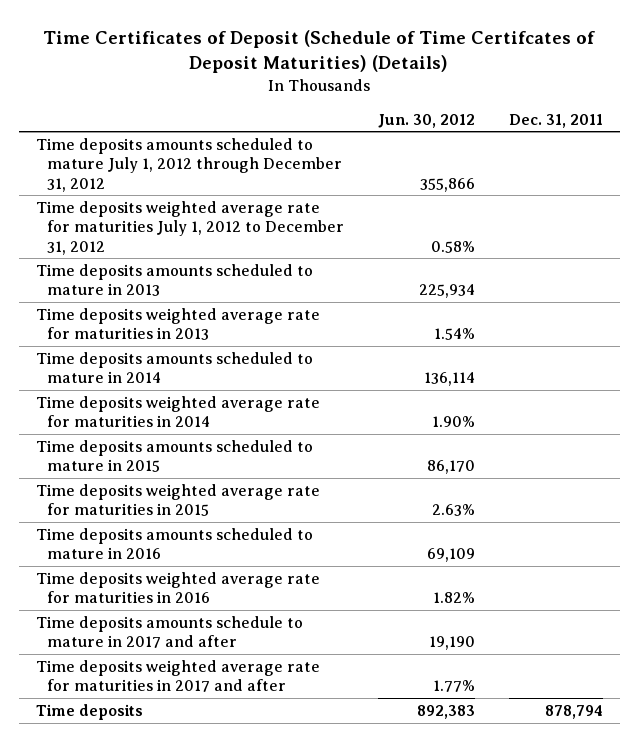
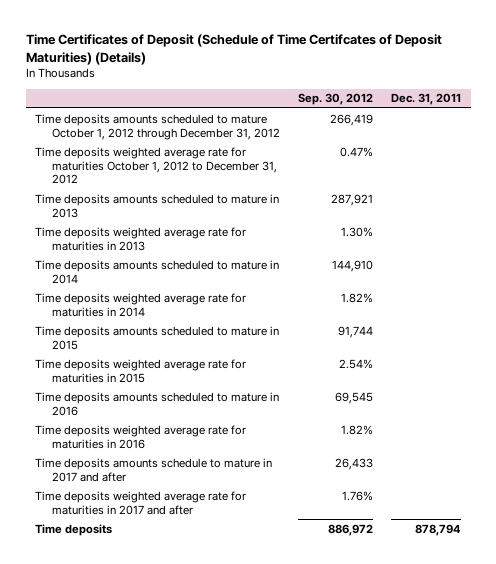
- | Jun. 30, 2012 | Dec. 31, 2011
+ | Sep. 30, 2012 | Dec. 31, 2011
- Time deposits amounts scheduled to mature July 1, 2012 through December 31, 2012 | 355,866 |
- Time deposits weighted average rate for maturities July 1, 2012 to December 31, 2012 | 0.58% |
+ Time deposits amounts scheduled to mature October 1, 2012 through December 31, 2012 | 266,419 |
+ Time deposits weighted average rate for maturities October 1, 2012 to December 31, 2012 | 0.47% |

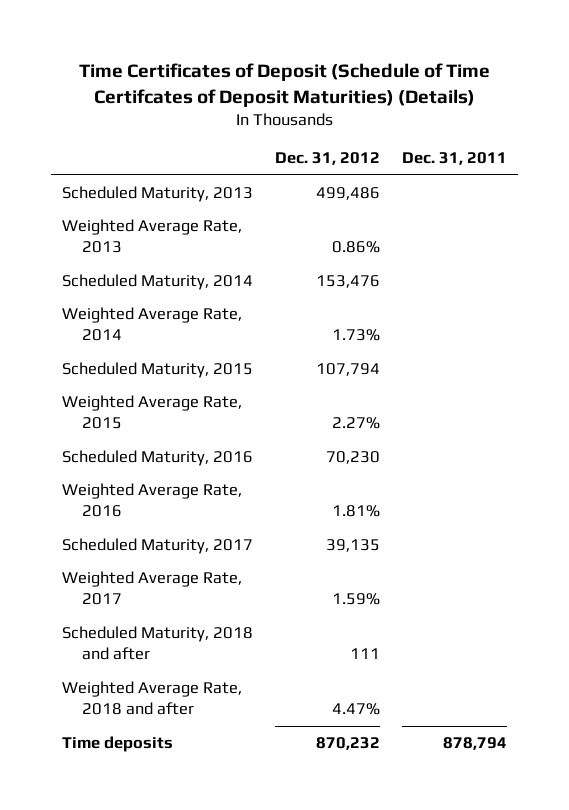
- | Sep. 30, 2012 | Dec. 31, 2011
+ | Dec. 31, 2012 | Dec. 31, 2011
- Time deposits amounts scheduled to mature October 1, 2012 through December 31, 2012 | 266,419 |
- Time deposits weighted average rate for maturities October 1, 2012 to December 31, 2012 | 0.47% |
- Time deposits amounts scheduled to mature in 2013 | 287,921 |
- Time deposits weighted average rate for maturities in 2013 | 1.30% |
- Time deposits amounts scheduled to mature in 2014 | 144,910 |
- Time deposits weighted average rate for maturities in 2014 | 1.82% |
- Time deposits amounts scheduled to mature in 2015 | 91,744 |
- Time deposits weighted average rate for maturities in 2015 | 2.54% |
- Time deposits amounts scheduled to mature in 2016 | 69,545 |
- Time deposits weighted average rate for maturities in 2016 | 1.82% |
- Time deposits amounts schedule to mature in 2017 and after | 26,433 |
- Time deposits weighted average rate for maturities in 2017 and after | 1.76% |
+ Scheduled Maturity, 2013 | 499,486 |
+ Weighted Average Rate, 2013 | 0.86% |
+ Scheduled Maturity, 2014 | 153,476 |
+ Weighted Average Rate, 2014 | 1.73% |
+ Scheduled Maturity, 2015 | 107,794 |
+ Weighted Average Rate, 2015 | 2.27% |
+ Scheduled Maturity, 2016 | 70,230 |
+ Weighted Average Rate, 2016 | 1.81% |
+ Scheduled Maturity, 2017 | 39,135 |
+ Weighted Average Rate, 2017 | 1.59% |
+ Scheduled Maturity, 2018 and after | 111 |
+ Weighted Average Rate, 2018 and after | 4.47% |

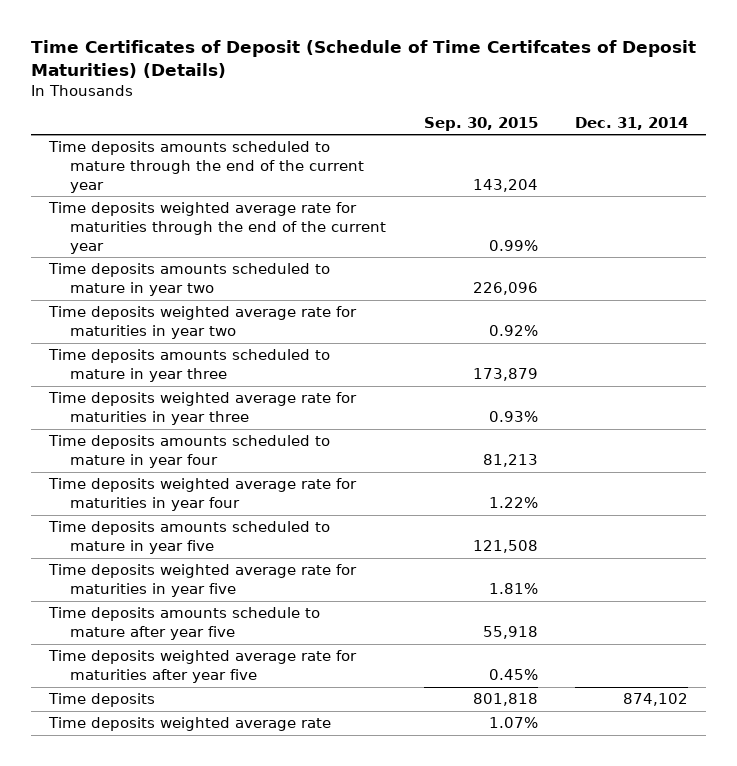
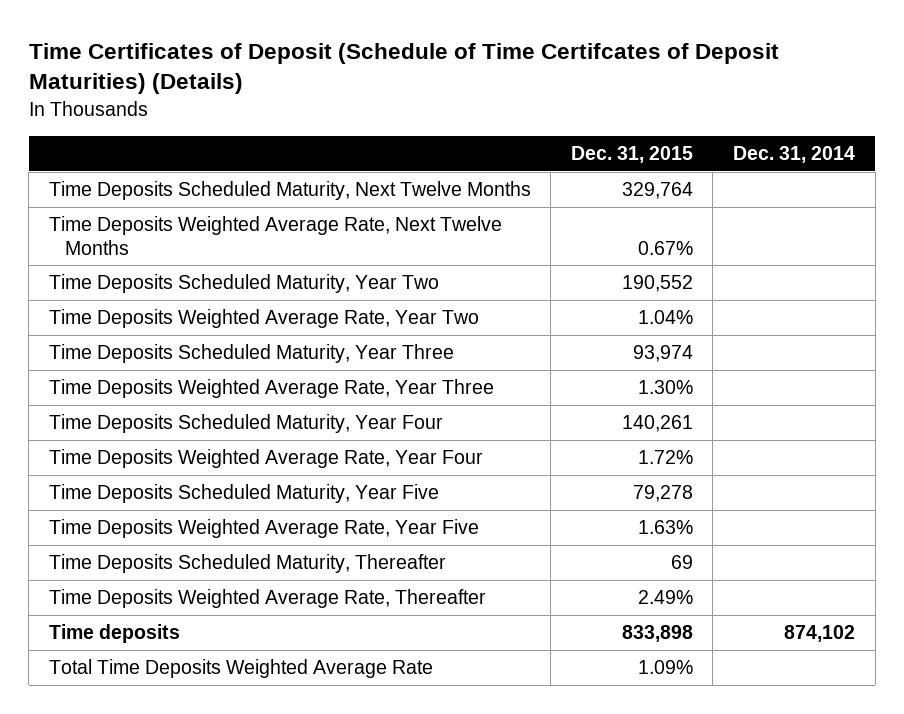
- | Sep. 30, 2015 | Dec. 31, 2014
+ | Dec. 31, 2015 | Dec. 31, 2014
- Time deposits amounts scheduled to mature through the end of the current year | 143,204 |
- Time deposits weighted average rate for maturities through the end of the current year | 0.99% |
- Time deposits amounts scheduled to mature in year two | 226,096 |
- Time deposits weighted average rate for maturities in year two | 0.92% |
- Time deposits amounts scheduled to mature in year three | 173,879 |
- Time deposits weighted average rate for maturities in year three | 0.93% |
- Time deposits amounts scheduled to mature in year four | 81,213 |
- Time deposits weighted average rate for maturities in year four | 1.22% |
- Time deposits amounts scheduled to mature in year five | 121,508 |
- Time deposits weighted average rate for maturities in year five | 1.81% |
- Time deposits amounts schedule to mature after year five | 55,918 |
- Time deposits weighted average rate for maturities after year five | 0.45% |
+ Time Deposits Scheduled Maturity, Next Twelve Months | 329,764 |
+ Time Deposits Weighted Average Rate, Next Twelve Months | 0.67% |
+ Time Deposits Scheduled Maturity, Year Two | 190,552 |
+ Time Deposits Weighted Average Rate, Year Two | 1.04% |
+ Time Deposits Scheduled Maturity, Year Three | 93,974 |
+ Time Deposits Weighted Average Rate, Year Three | 1.30% |
+ Time Deposits Scheduled Maturity, Year Four | 140,261 |
+ Time Deposits Weighted Average Rate, Year Four | 1.72% |
+ Time Deposits Scheduled Maturity, Year Five | 79,278 |
+ Time Deposits Weighted Average Rate, Year Five | 1.63% |
+ Time Deposits Scheduled Maturity, Thereafter | 69 |
+ Time Deposits Weighted Average Rate, Thereafter | 2.49% |
- Time deposits weighted average rate | 1.07% |
+ Total Time Deposits Weighted Average Rate | 1.09% |

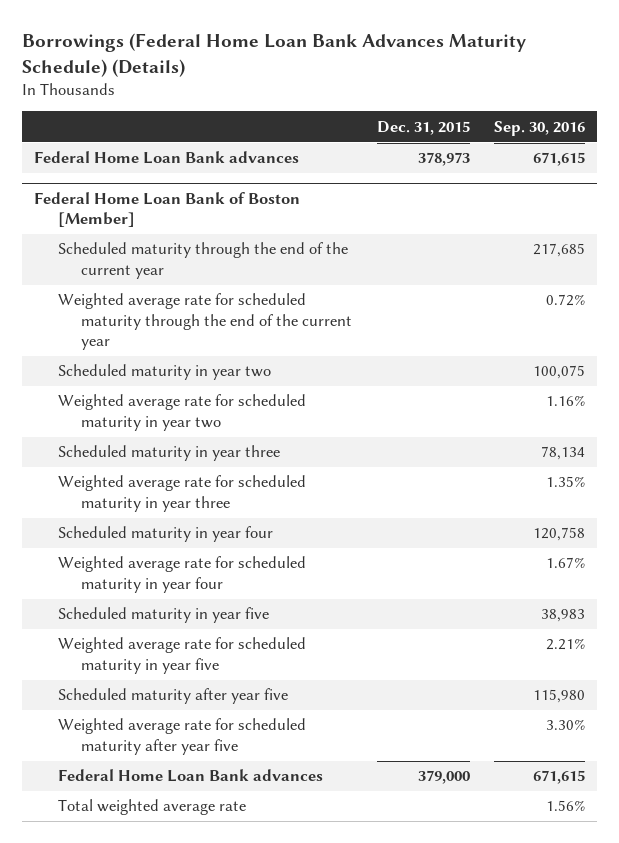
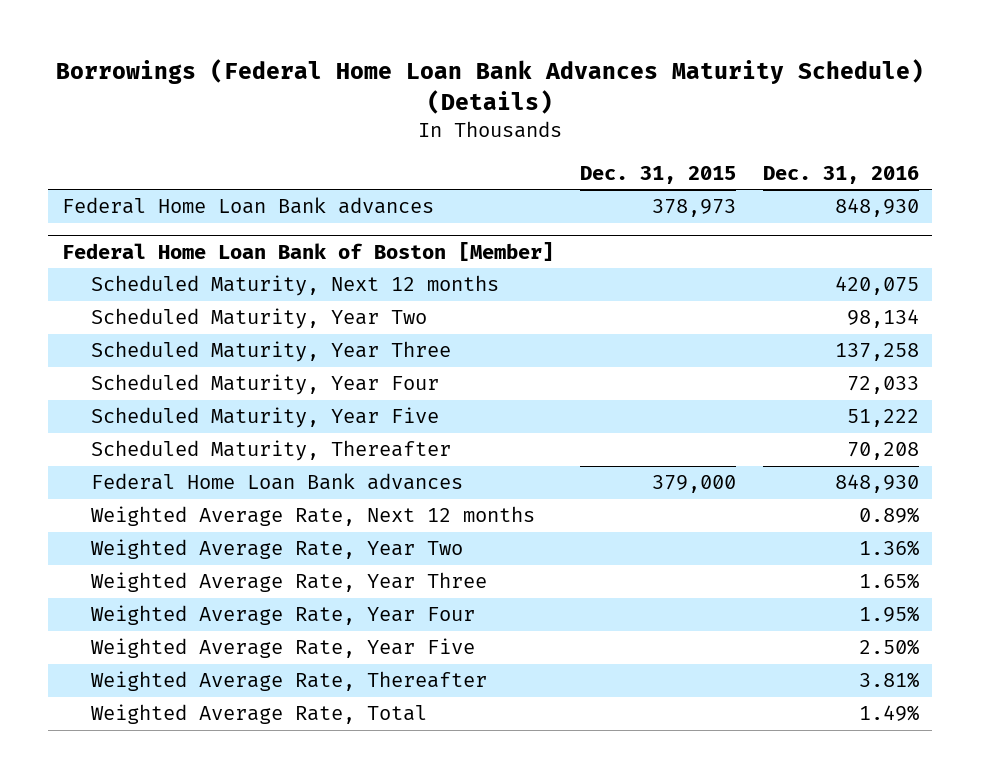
- | Dec. 31, 2015 | Sep. 30, 2016
+ | Dec. 31, 2015 | Dec. 31, 2016
@ Federal Home Loan Bank of Boston [Member]
- Scheduled maturity through the end of the current year | | 217,685
- Weighted average rate for scheduled maturity through the end of the current year | | 0.72%
- Scheduled maturity in year two | | 100,075
- Weighted average rate for scheduled maturity in year two | | 1.16%
- Scheduled maturity in year three | | 78,134
- Weighted average rate for scheduled maturity in year three | | 1.35%
- Scheduled maturity in year four | | 120,758
- Weighted average rate for scheduled maturity in year four | | 1.67%
- Scheduled maturity in year five | | 38,983
- Weighted average rate for scheduled maturity in year five | | 2.21%
- Scheduled maturity after year five | | 115,980
- Weighted average rate for scheduled maturity after year five | | 3.30%
+ Scheduled Maturity, Next 12 months | | 420,075
+ Scheduled Maturity, Year Two | | 98,134
+ Scheduled Maturity, Year Three | | 137,258
+ Scheduled Maturity, Year Four | | 72,033
+ Scheduled Maturity, Year Five | | 51,222
+ Scheduled Maturity, Thereafter | | 70,208
- Total weighted average rate | | 1.56%
+ Weighted Average Rate, Next 12 months | | 0.89%
+ Weighted Average Rate, Year Two | | 1.36%
+ Weighted Average Rate, Year Three | | 1.65%
+ Weighted Average Rate, Year Four | | 1.95%
+ Weighted Average Rate, Year Five | | 2.50%
+ Weighted Average Rate, Thereafter | | 3.81%
+ Weighted Average Rate, Total | | 1.49%

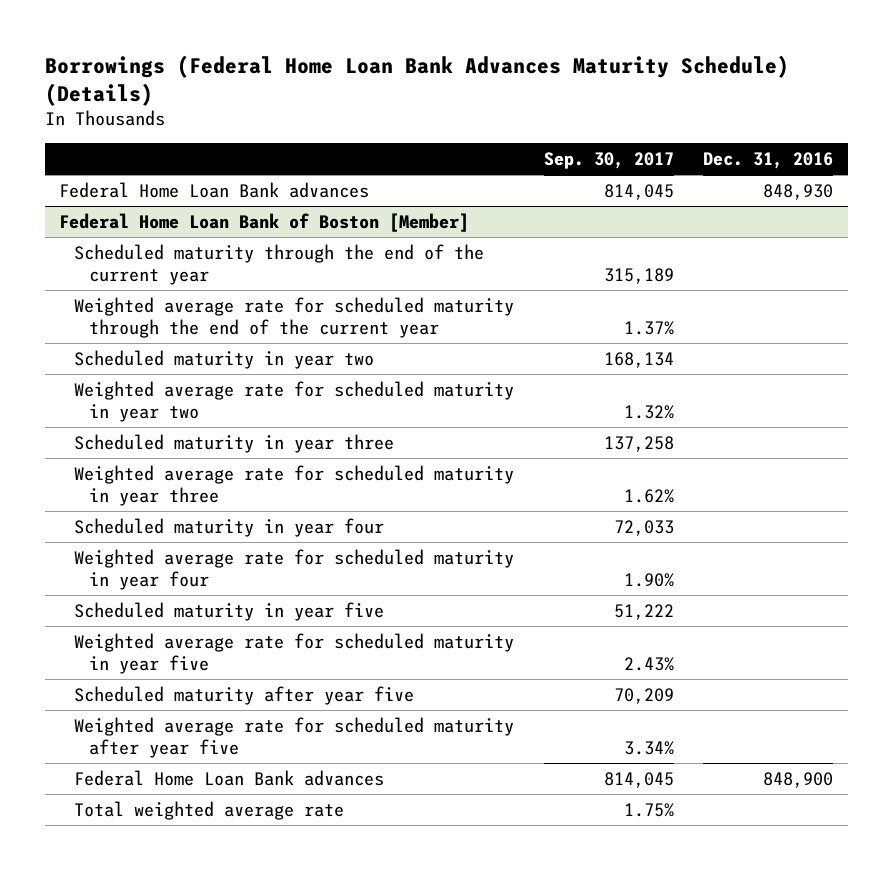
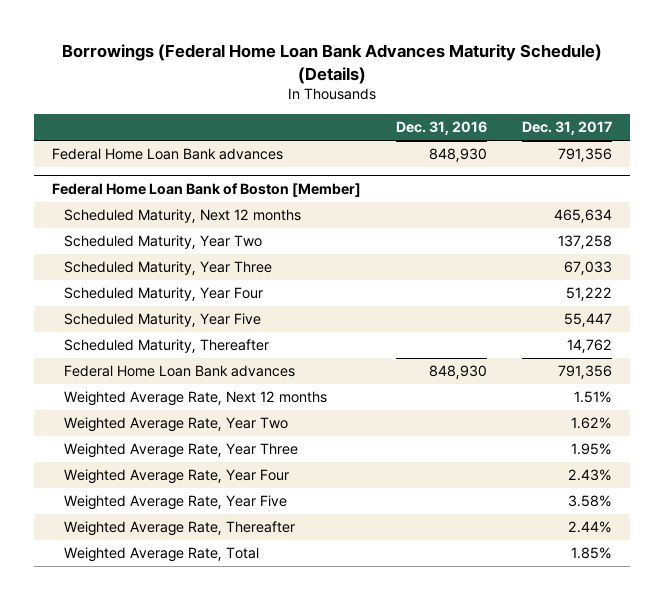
- | Sep. 30, 2017 | Dec. 31, 2016
+ | Dec. 31, 2016 | Dec. 31, 2017
@ Federal Home Loan Bank of Boston [Member]
- Scheduled maturity through the end of the current year | 315,189 |
- Weighted average rate for scheduled maturity through the end of the current year | 1.37% |
- Scheduled maturity in year two | 168,134 |
- Weighted average rate for scheduled maturity in year two | 1.32% |
- Scheduled maturity in year three | 137,258 |
- Weighted average rate for scheduled maturity in year three | 1.62% |
- Scheduled maturity in year four | 72,033 |
- Weighted average rate for scheduled maturity in year four | 1.90% |
- Scheduled maturity in year five | 51,222 |
- Weighted average rate for scheduled maturity in year five | 2.43% |
- Scheduled maturity after year five | 70,209 |
- Weighted average rate for scheduled maturity after year five | 3.34% |
- Federal Home Loan Bank advances | 814,045 | 848,900
- Total weighted average rate | 1.75% |
+ Scheduled Maturity, Next 12 months | | 465,634
+ Scheduled Maturity, Year Two | | 137,258
+ Scheduled Maturity, Year Three | | 67,033
+ Scheduled Maturity, Year Four | | 51,222
+ Scheduled Maturity, Year Five | | 55,447
+ Scheduled Maturity, Thereafter | | 14,762
+ Federal Home Loan Bank advances | 848,930 | 791,356
+ Weighted Average Rate, Next 12 months | | 1.51%
+ Weighted Average Rate, Year Two | | 1.62%
+ Weighted Average Rate, Year Three | | 1.95%
+ Weighted Average Rate, Year Four | | 2.43%
+ Weighted Average Rate, Year Five | | 3.58%
+ Weighted Average Rate, Thereafter | | 2.44%
+ Weighted Average Rate, Total | | 1.85%

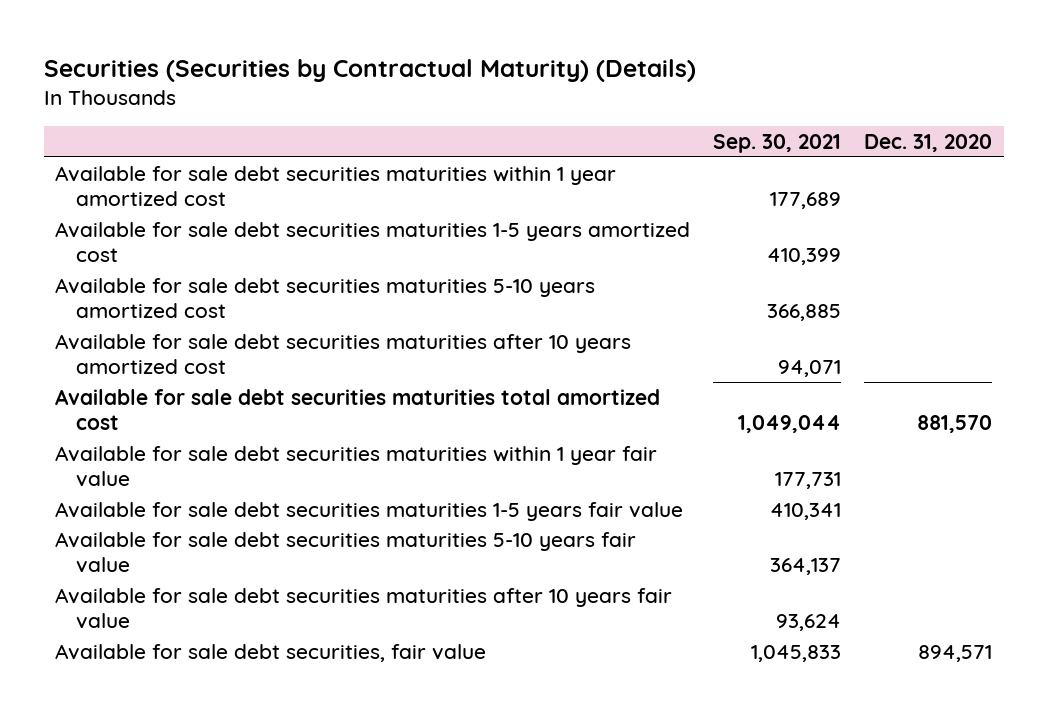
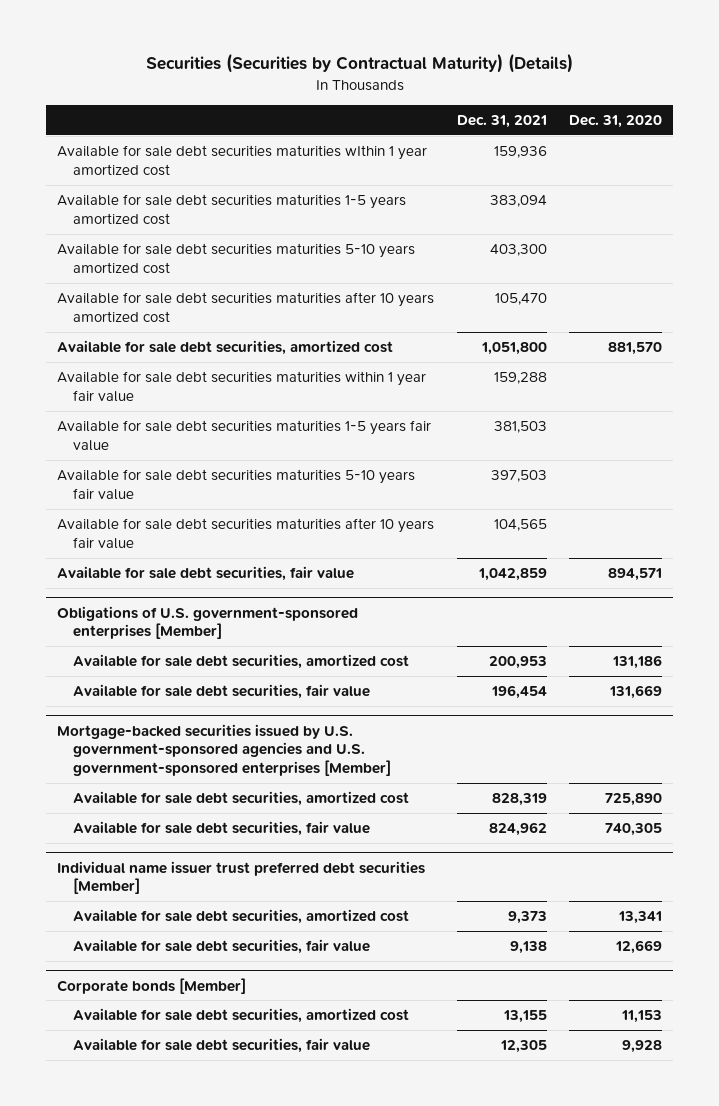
- | Sep. 30, 2021 | Dec. 31, 2020
+ | Dec. 31, 2021 | Dec. 31, 2020
- Available for sale debt securities maturities within 1 year amortized cost | 177,689 |
+ Available for sale debt securities maturities wIthin 1 year amortized cost | 159,936 |
- Available for sale debt securities maturities total amortized cost | 1,049,044 | 881,570
+ Available for sale debt securities, amortized cost | 1,051,800 | 881,570
+ Obligations of U.S. government-sponsored enterprises [Member]
+ Available for sale debt securities, amortized cost | 200,953 | 131,186
+ Available for sale debt securities, fair value | 196,454 | 131,669
+ Mortgage-backed securities issued by U.S. government-sponsored agencies and U.S. government-sponsored enterprises [Member]
+ Available for sale debt securities, amortized cost | 828,319 | 725,890
+ Available for sale debt securities, fair value | 824,962 | 740,305
+ Individual name issuer trust preferred debt securities [Member]
+ Available for sale debt securities, amortized cost | 9,373 | 13,341
+ Available for sale debt securities, fair value | 9,138 | 12,669
+ Corporate bonds [Member]
+ Available for sale debt securities, amortized cost | 13,155 | 11,153
+ Available for sale debt securities, fair value | 12,305 | 9,928

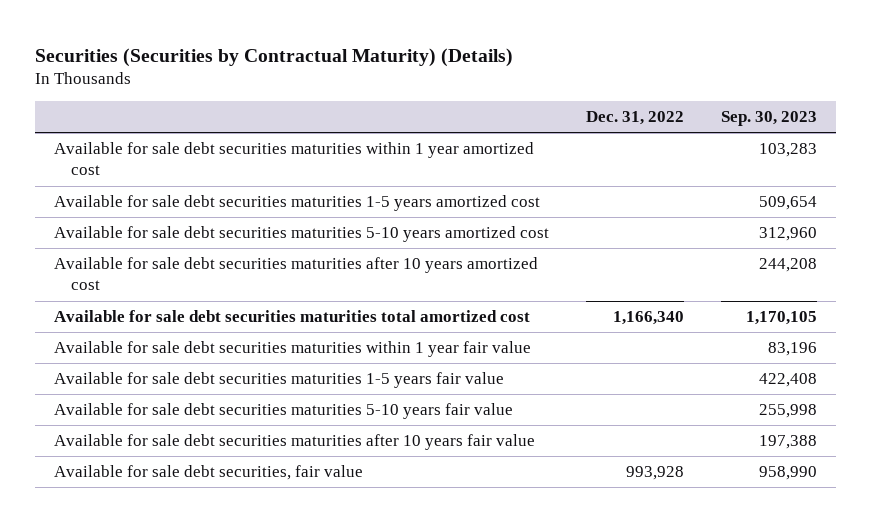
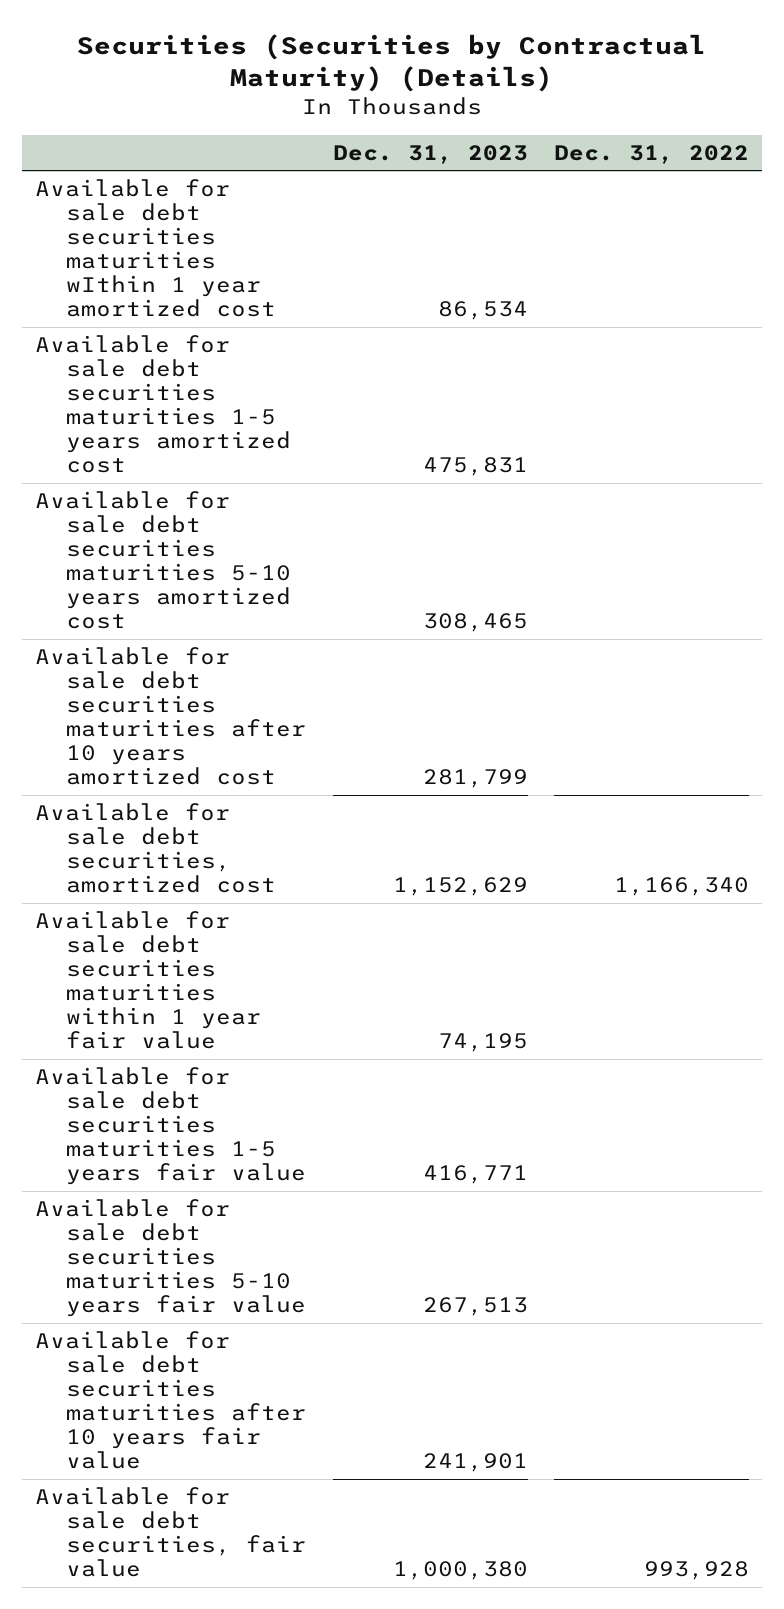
- | Dec. 31, 2022 | Sep. 30, 2023
+ | Dec. 31, 2023 | Dec. 31, 2022
- Available for sale debt securities maturities within 1 year amortized cost | | 103,283
+ Available for sale debt securities maturities wIthin 1 year amortized cost | 86,534 |
- Available for sale debt securities maturities total amortized cost | 1,166,340 | 1,170,105
+ Available for sale debt securities, amortized cost | 1,152,629 | 1,166,340

